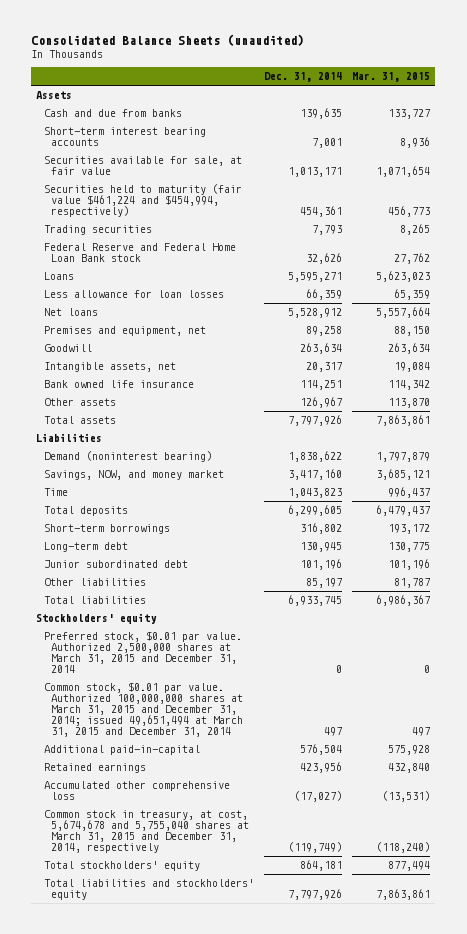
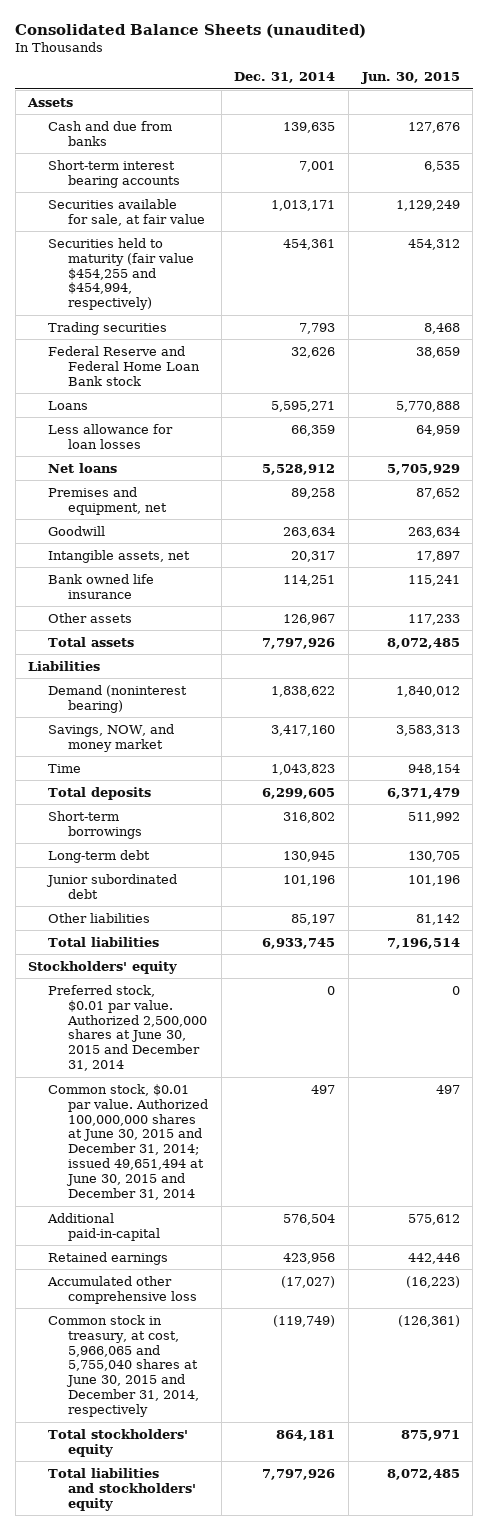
- | Dec. 31, 2014 | Mar. 31, 2015
+ | Dec. 31, 2014 | Jun. 30, 2015
- Securities held to maturity (fair value $461,224 and $454,994, respectively) | 454,361 | 456,773
+ Securities held to maturity (fair value $454,255 and $454,994, respectively) | 454,361 | 454,312
- Preferred stock, $0.01 par value. Authorized 2,500,000 shares at March 31, 2015 and December 31, 2014 | 0 | 0
- Common stock, $0.01 par value. Authorized 100,000,000 shares at March 31, 2015 and December 31, 2014; issued 49,651,494 at March 31, 2015 and December 31, 2014 | 497 | 497
+ Preferred stock, $0.01 par value. Authorized 2,500,000 shares at June 30, 2015 and December 31, 2014 | 0 | 0
+ Common stock, $0.01 par value. Authorized 100,000,000 shares at June 30, 2015 and December 31, 2014; issued 49,651,494 at June 30, 2015 and December 31, 2014 | 497 | 497
- Common stock in treasury, at cost, 5,674,678 and 5,755,040 shares at March 31, 2015 and December 31, 2014, respectively | (119,749) | (118,240)
+ Common stock in treasury, at cost, 5,966,065 and 5,755,040 shares at June 30, 2015 and December 31, 2014, respectively | (119,749) | (126,361)

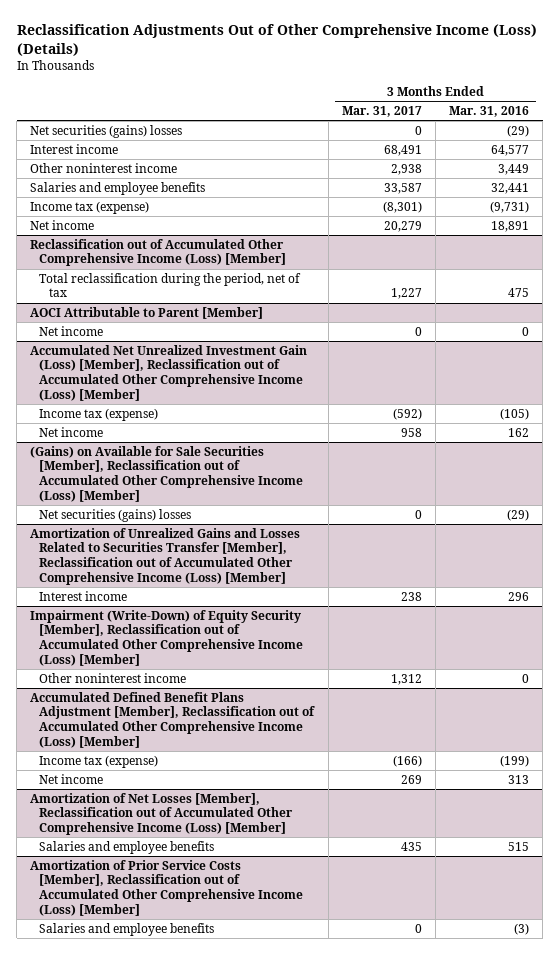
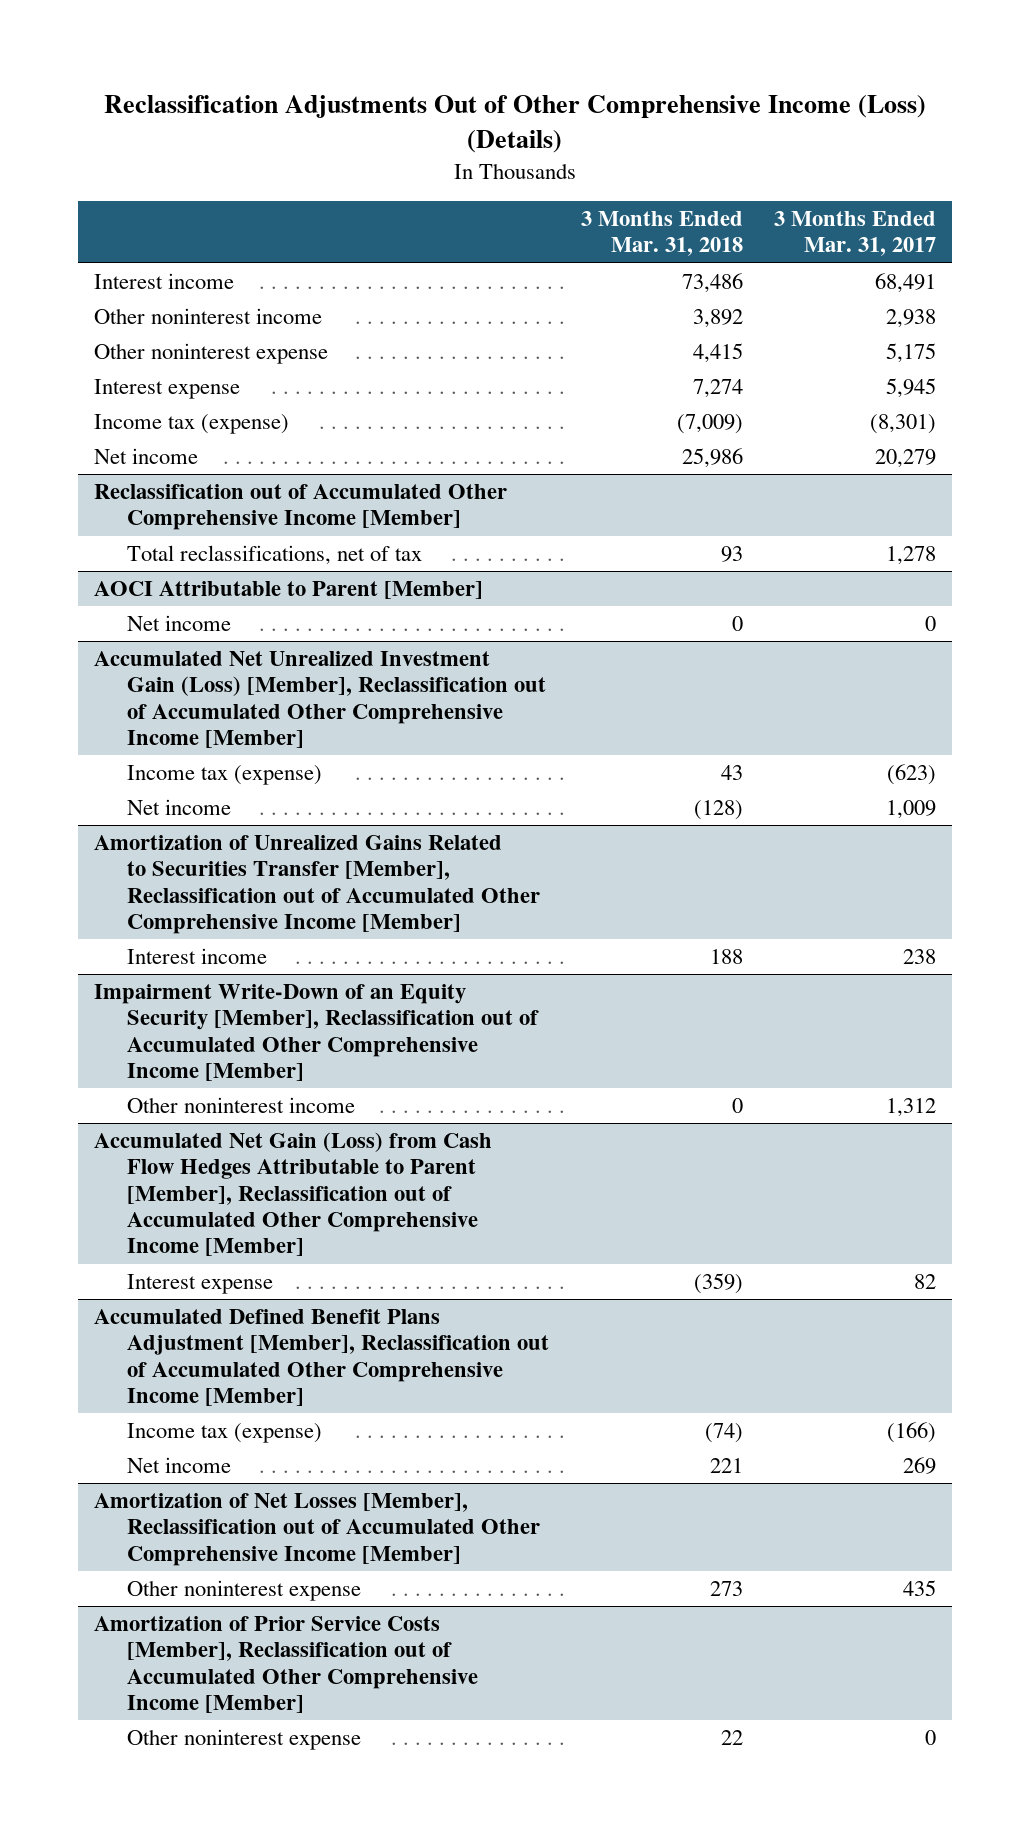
- | 3 Months Ended Mar. 31, 2017 | 3 Months Ended Mar. 31, 2016
+ | 3 Months Ended Mar. 31, 2018 | 3 Months Ended Mar. 31, 2017
- Net securities (gains) losses | 0 | (29)
- Salaries and employee benefits | 33,587 | 32,441
+ Other noninterest expense | 4,415 | 5,175
+ Interest expense | 7,274 | 5,945
- Reclassification out of Accumulated Other Comprehensive Income (Loss) [Member]
- Total reclassification during the period, net of tax | 1,227 | 475
+ Reclassification out of Accumulated Other Comprehensive Income [Member]
+ Total reclassifications, net of tax | 93 | 1,278
- Accumulated Net Unrealized Investment Gain (Loss) [Member], Reclassification out of Accumulated Other Comprehensive Income (Loss) [Member]
- Income tax (expense) | (592) | (105)
- Net income | 958 | 162
- (Gains) on Available for Sale Securities [Member], Reclassification out of Accumulated Other Comprehensive Income (Loss) [Member]
- Net securities (gains) losses | 0 | (29)
- Amortization of Unrealized Gains and Losses Related to Securities Transfer [Member], Reclassification out of Accumulated Other Comprehensive Income (Loss) [Member]
+ Accumulated Net Unrealized Investment Gain (Loss) [Member], Reclassification out of Accumulated Other Comprehensive Income [Member]
+ Income tax (expense) | 43 | (623)
+ Net income | (128) | 1,009
+ Amortization of Unrealized Gains Related to Securities Transfer [Member], Reclassification out of Accumulated Other Comprehensive Income [Member]
- Impairment (Write-Down) of Equity Security [Member], Reclassification out of Accumulated Other Comprehensive Income (Loss) [Member]
+ Impairment Write-Down of an Equity Security [Member], Reclassification out of Accumulated Other Comprehensive Income [Member]
- Accumulated Defined Benefit Plans Adjustment [Member], Reclassification out of Accumulated Other Comprehensive Income (Loss) [Member]
+ Accumulated Net Gain (Loss) from Cash Flow Hedges Attributable to Parent [Member], Reclassification out of Accumulated Other Comprehensive Income [Member]
+ Interest expense | (359) | 82
+ Accumulated Defined Benefit Plans Adjustment [Member], Reclassification out of Accumulated Other Comprehensive Income [Member]
- Amortization of Net Losses [Member], Reclassification out of Accumulated Other Comprehensive Income (Loss) [Member]
- Salaries and employee benefits | 435 | 515
- Amortization of Prior Service Costs [Member], Reclassification out of Accumulated Other Comprehensive Income (Loss) [Member]
- Salaries and employee benefits | 0 | (3)
+ Amortization of Net Losses [Member], Reclassification out of Accumulated Other Comprehensive Income [Member]
+ Other noninterest expense | 273 | 435
+ Amortization of Prior Service Costs [Member], Reclassification out of Accumulated Other Comprehensive Income [Member]
+ Other noninterest expense | 22 | 0

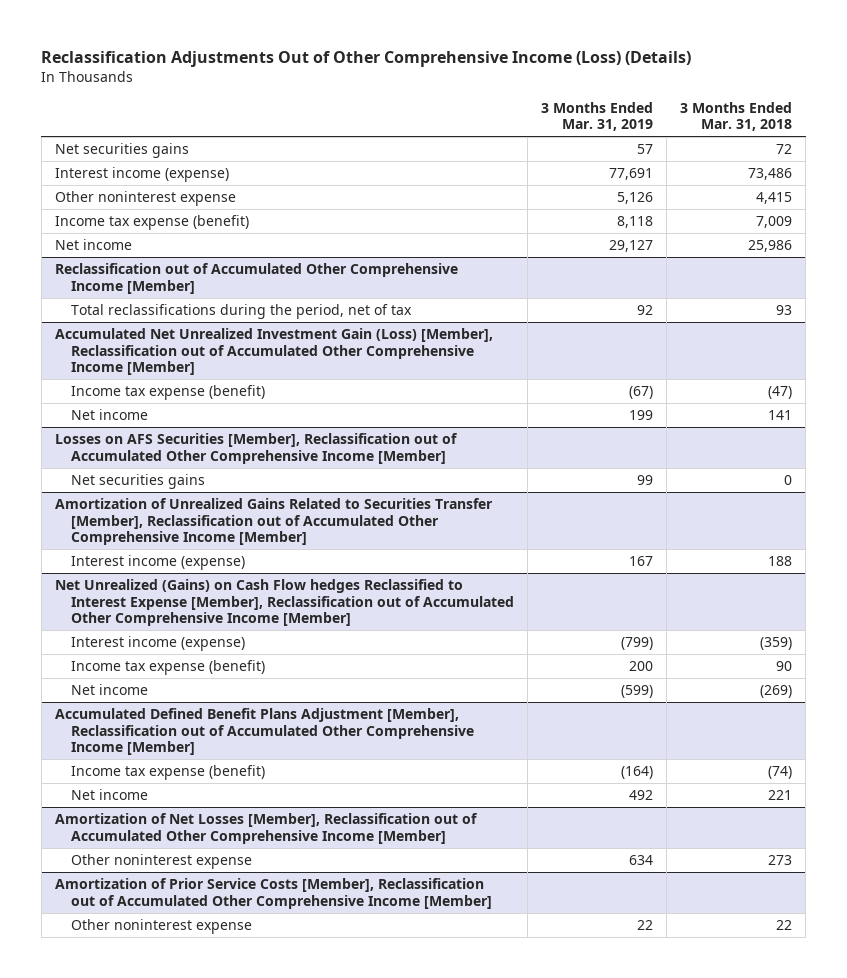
- | 3 Months Ended Mar. 31, 2018 | 3 Months Ended Mar. 31, 2017
+ | 3 Months Ended Mar. 31, 2019 | 3 Months Ended Mar. 31, 2018
- Interest income | 73,486 | 68,491
- Other noninterest income | 3,892 | 2,938
+ Net securities gains | 57 | 72
+ Interest income (expense) | 77,691 | 73,486
- Interest expense | 7,274 | 5,945
- Income tax (expense) | (7,009) | (8,301)
+ Income tax expense (benefit) | 8,118 | 7,009
@ Reclassification out of Accumulated Other Comprehensive Income [Member]
- Total reclassifications, net of tax | 93 | 1,278
- AOCI Attributable to Parent [Member]
- Net income | 0 | 0
@ Reclassification out of Accumulated Other Comprehensive Income [Member]
+ Total reclassifications during the period, net of tax | 92 | 93
@ Accumulated Net Unrealized Investment Gain (Loss) [Member], Reclassification out of Accumulated Other Comprehensive Income [Member]
- Income tax (expense) | 43 | (623)
- Net income | (128) | 1,009
+ Income tax expense (benefit) | (67) | (47)
+ Net income | 199 | 141
+ Losses on AFS Securities [Member], Reclassification out of Accumulated Other Comprehensive Income [Member]
+ Net securities gains | 99 | 0
@ Amortization of Unrealized Gains Related to Securities Transfer [Member], Reclassification out of Accumulated Other Comprehensive Income [Member]
- Interest income | 188 | 238
- Impairment Write-Down of an Equity Security [Member], Reclassification out of Accumulated Other Comprehensive Income [Member]
- Other noninterest income | 0 | 1,312
- Accumulated Net Gain (Loss) from Cash Flow Hedges Attributable to Parent [Member], Reclassification out of Accumulated Other Comprehensive Income [Member]
- Interest expense | (359) | 82
@ Amortization of Unrealized Gains Related to Securities Transfer [Member], Reclassification out of Accumulated Other Comprehensive Income [Member]
+ Interest income (expense) | 167 | 188
+ Net Unrealized (Gains) on Cash Flow hedges Reclassified to Interest Expense [Member], Reclassification out of Accumulated Other Comprehensive Income [Member]
+ Interest income (expense) | (799) | (359)
+ Income tax expense (benefit) | 200 | 90
+ Net income | (599) | (269)
@ Accumulated Defined Benefit Plans Adjustment [Member], Reclassification out of Accumulated Other Comprehensive Income [Member]
- Income tax (expense) | (74) | (166)
+ Income tax expense (benefit) | (164) | (74)

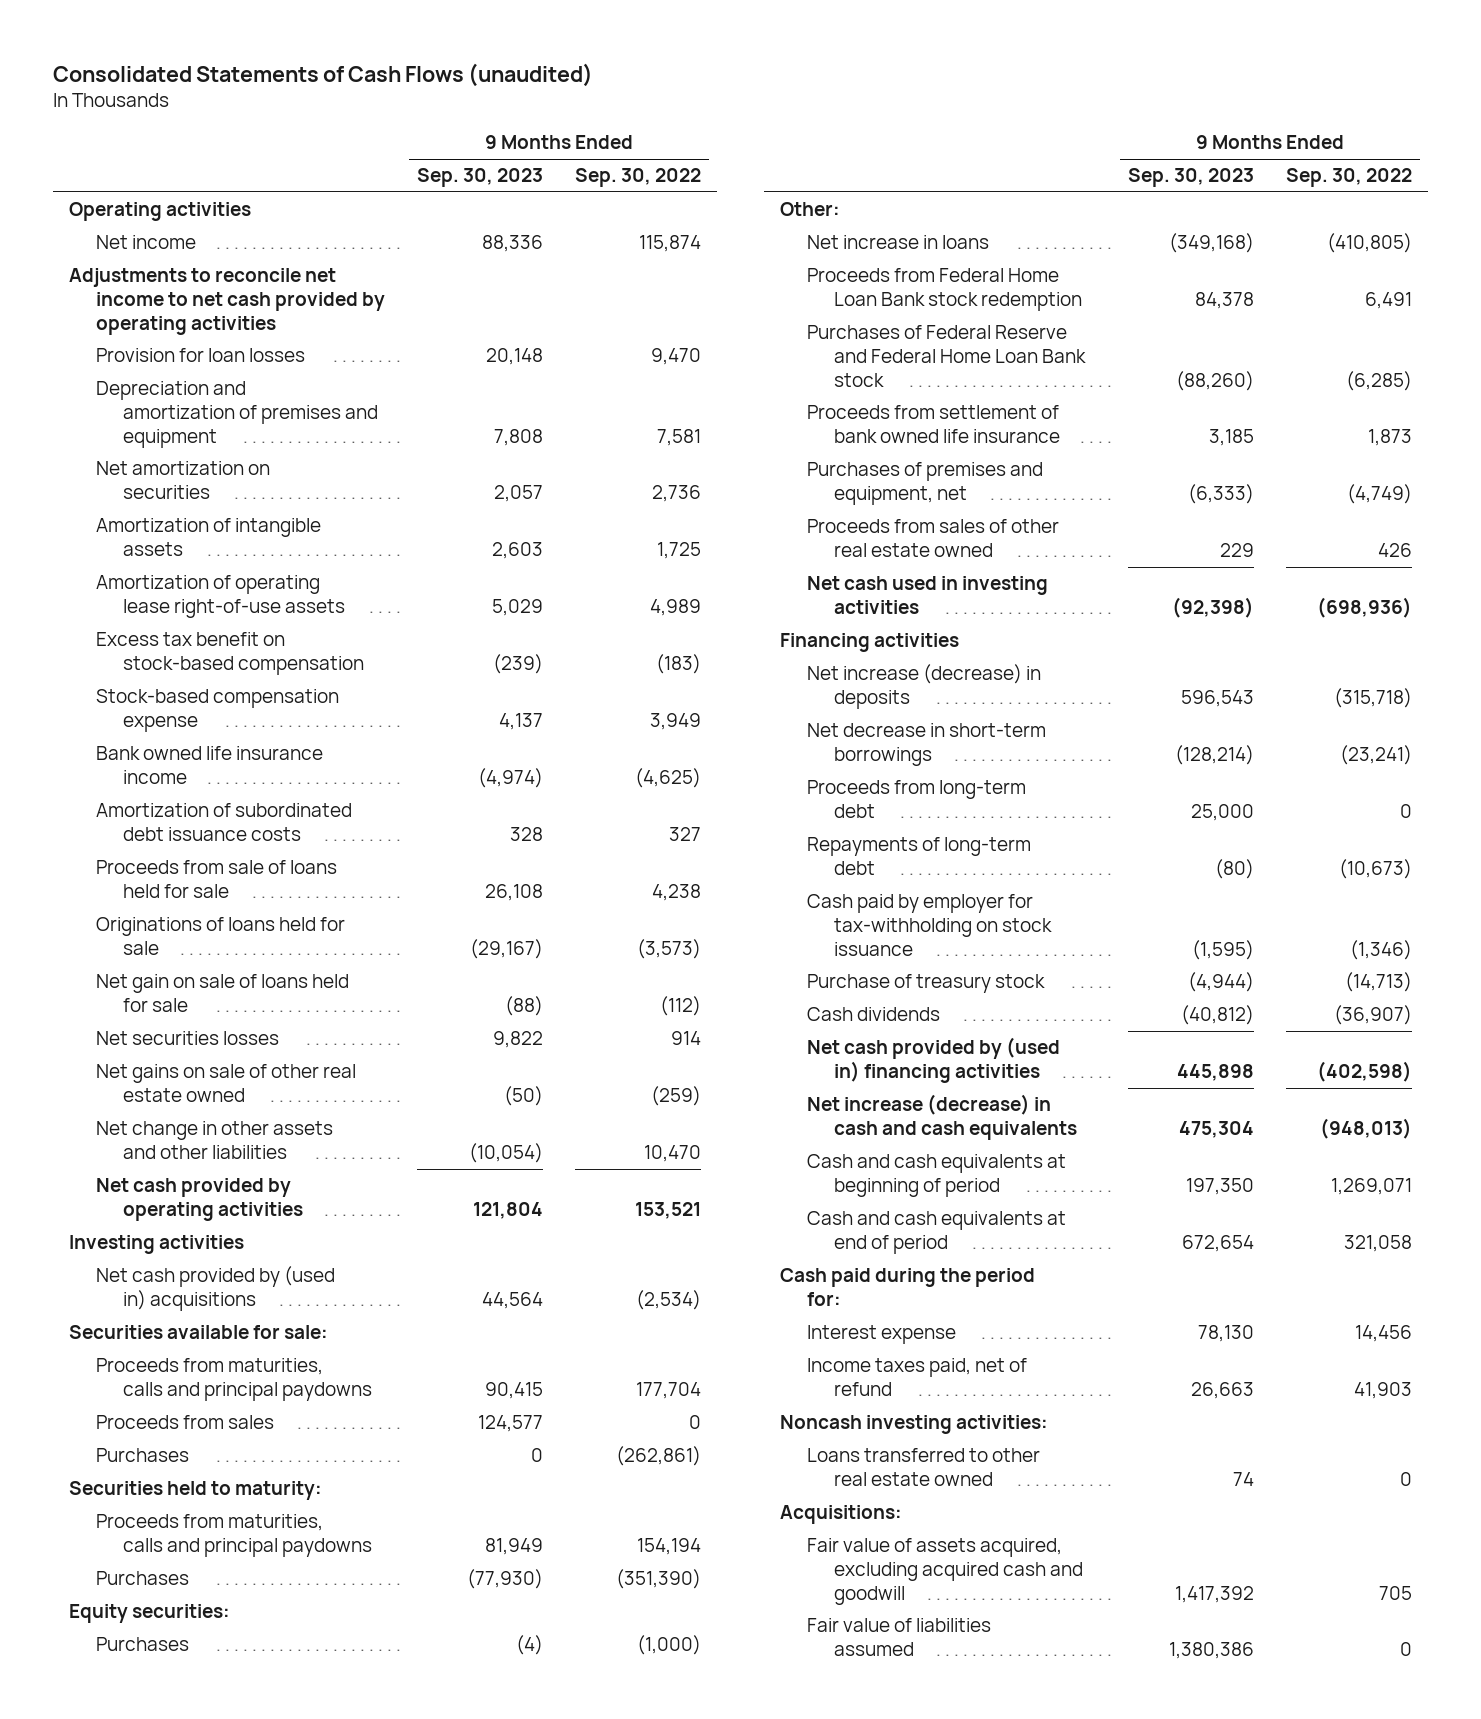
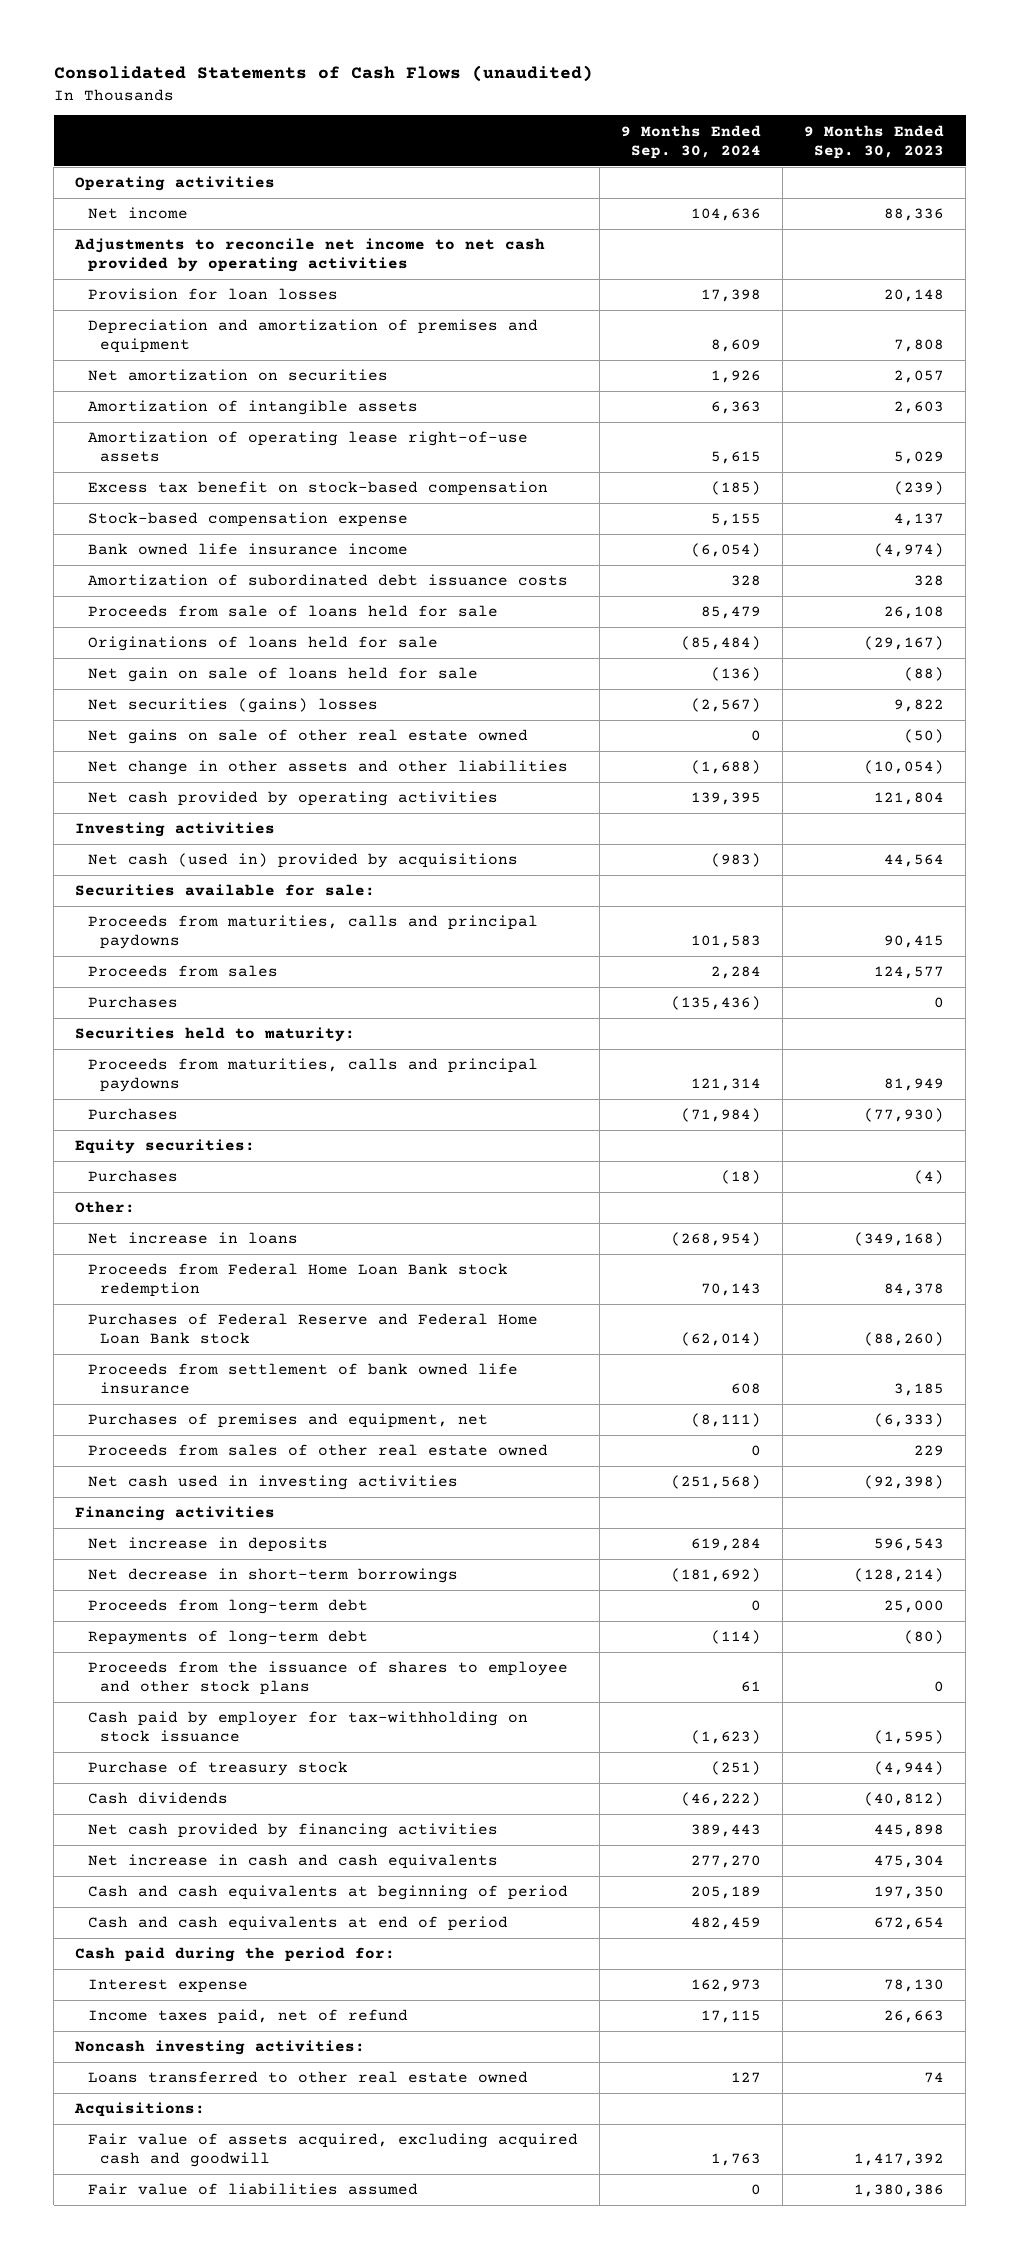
- | 9 Months Ended Sep. 30, 2023 | 9 Months Ended Sep. 30, 2022
+ | 9 Months Ended Sep. 30, 2024 | 9 Months Ended Sep. 30, 2023
- Net securities losses | 9,822 | 914
+ Net securities (gains) losses | (2,567) | 9,822
- Net cash provided by (used in) acquisitions | 44,564 | (2,534)
+ Net cash (used in) provided by acquisitions | (983) | 44,564
- Net increase (decrease) in deposits | 596,543 | (315,718)
+ Net increase in deposits | 619,284 | 596,543
+ Proceeds from the issuance of shares to employee and other stock plans | 61 | 0
- Net cash provided by (used in) financing activities | 445,898 | (402,598)
- Net increase (decrease) in cash and cash equivalents | 475,304 | (948,013)
+ Net cash provided by financing activities | 389,443 | 445,898
+ Net increase in cash and cash equivalents | 277,270 | 475,304

